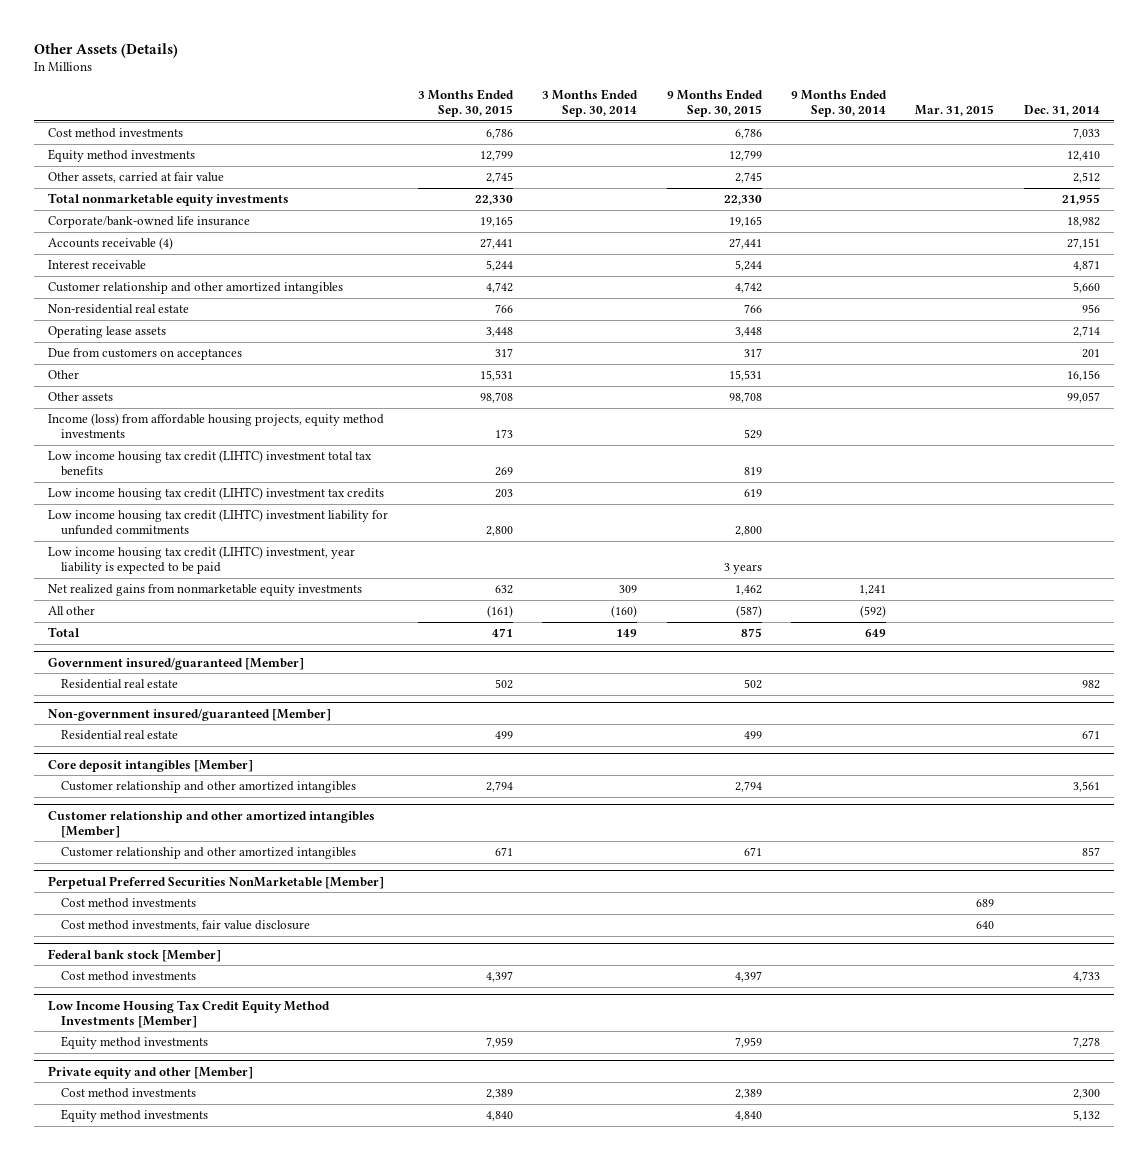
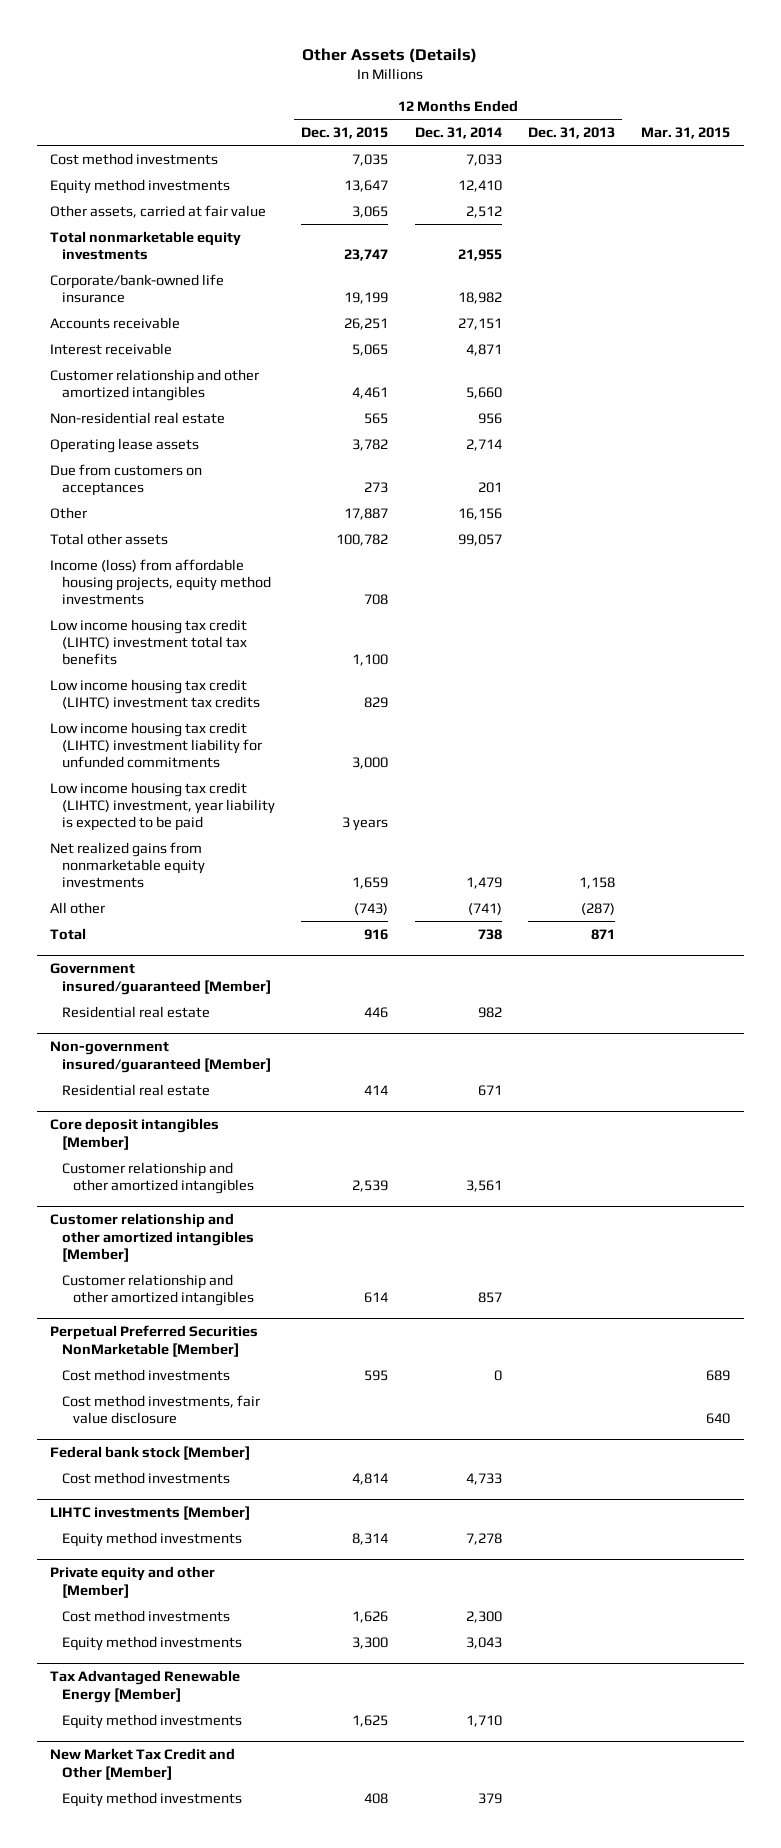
- | 3 Months Ended Sep. 30, 2015 | 3 Months Ended Sep. 30, 2014 | 9 Months Ended Sep. 30, 2015 | 9 Months Ended Sep. 30, 2014 | Mar. 31, 2015 | Dec. 31, 2014
+ | 12 Months Ended Dec. 31, 2015 | 12 Months Ended Dec. 31, 2014 | 12 Months Ended Dec. 31, 2013 | Mar. 31, 2015
- Accounts receivable (4) | 27,441 | | 27,441 | | | 27,151
+ Accounts receivable | 26,251 | 27,151 | |
- Other assets | 98,708 | | 98,708 | | | 99,057
+ Total other assets | 100,782 | 99,057 | |
- Low Income Housing Tax Credit Equity Method Investments [Member]
+ LIHTC investments [Member]
+ Tax Advantaged Renewable Energy [Member]
+ Equity method investments | 1,625 | 1,710 | |
+ New Market Tax Credit and Other [Member]
+ Equity method investments | 408 | 379 | |

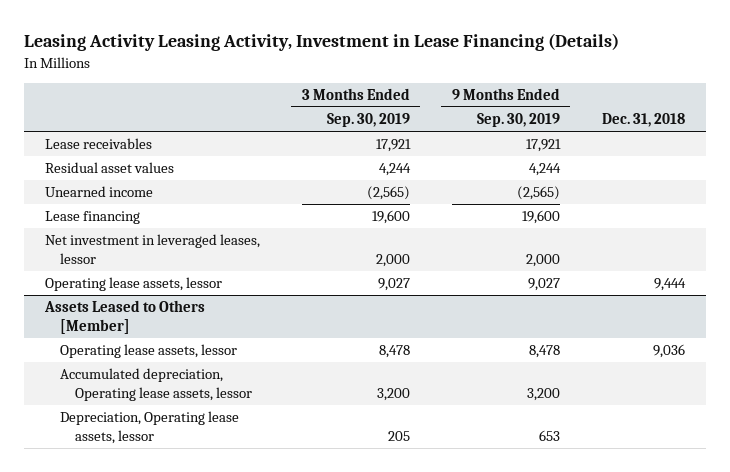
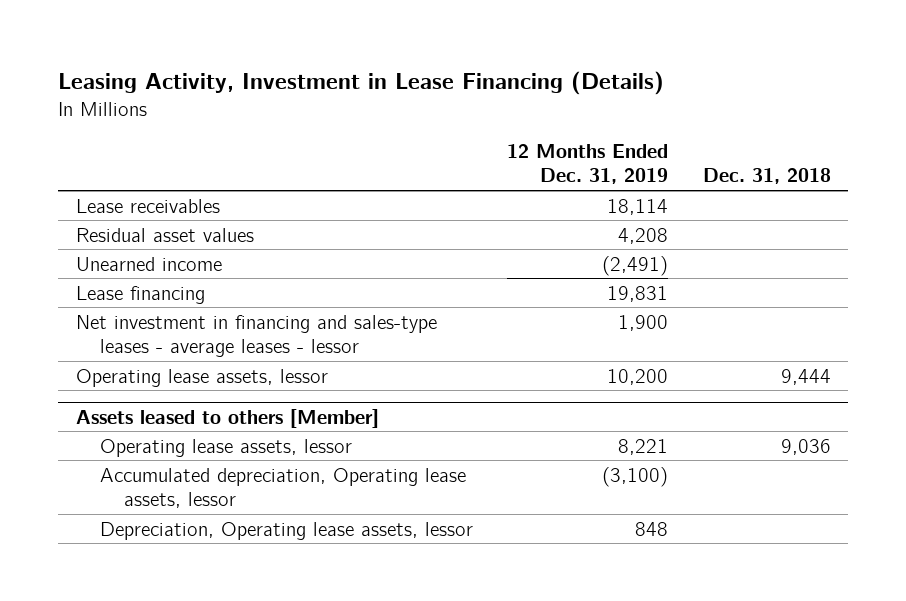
- Leasing Activity Leasing Activity, Investment in Lease Financing (Details)
+ Leasing Activity, Investment in Lease Financing (Details)
- | 3 Months Ended Sep. 30, 2019 | 9 Months Ended Sep. 30, 2019 | Dec. 31, 2018
+ | 12 Months Ended Dec. 31, 2019 | Dec. 31, 2018
- Net investment in leveraged leases, lessor | 2,000 | 2,000 |
+ Net investment in financing and sales-type leases - average leases - lessor | 1,900 |
- Assets Leased to Others [Member]
+ Assets leased to others [Member]

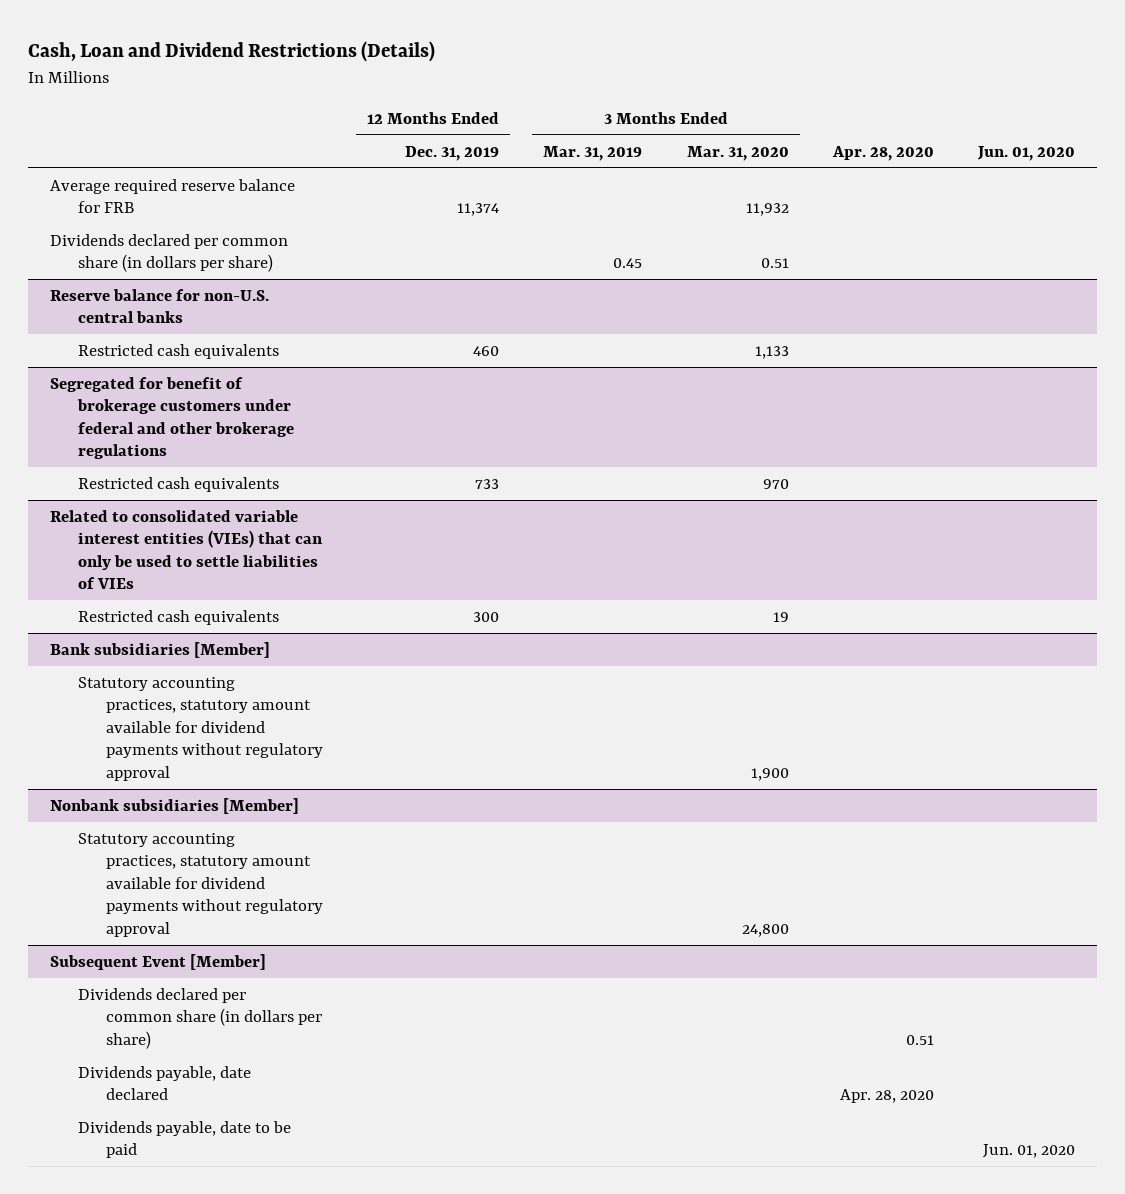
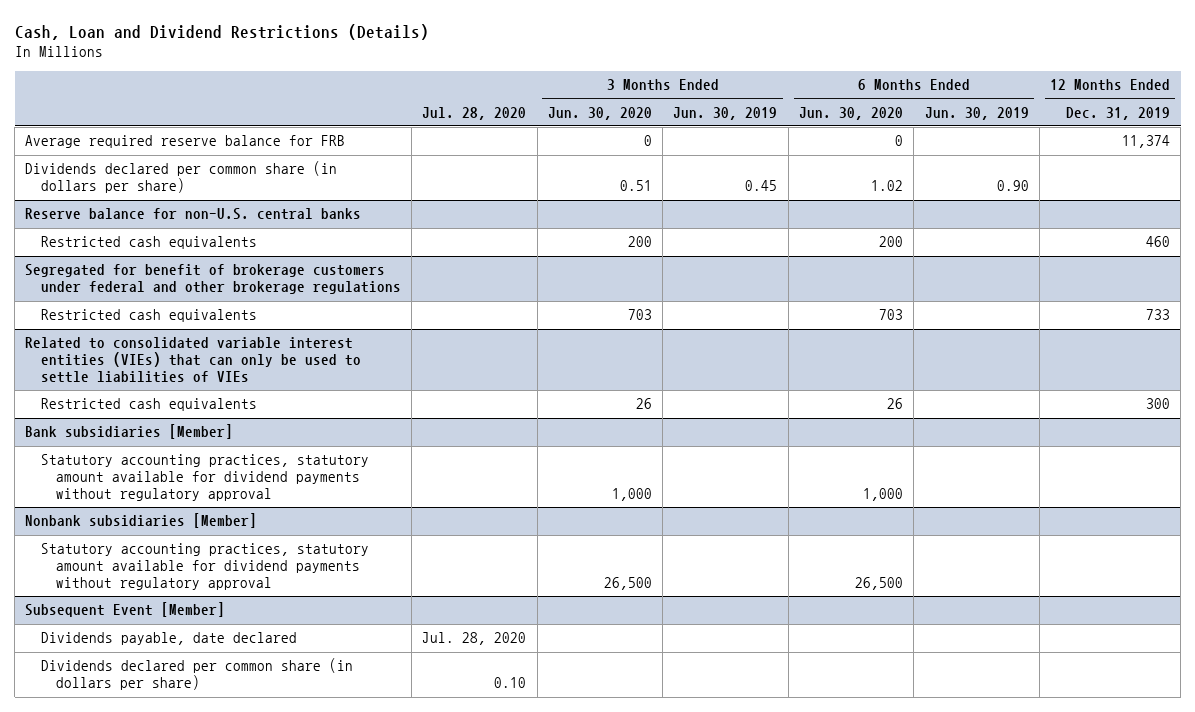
- | 12 Months Ended Dec. 31, 2019 | 3 Months Ended Mar. 31, 2019 | 3 Months Ended Mar. 31, 2020 | Apr. 28, 2020 | Jun. 01, 2020
+ | Jul. 28, 2020 | 3 Months Ended Jun. 30, 2020 | 3 Months Ended Jun. 30, 2019 | 6 Months Ended Jun. 30, 2020 | 6 Months Ended Jun. 30, 2019 | 12 Months Ended Dec. 31, 2019
@ Subsequent Event [Member]
- Dividends payable, date to be paid | | | | | Jun. 01, 2020
moved down: Dividends declared per common share (in dollars per share) | 0.10 | | | | |

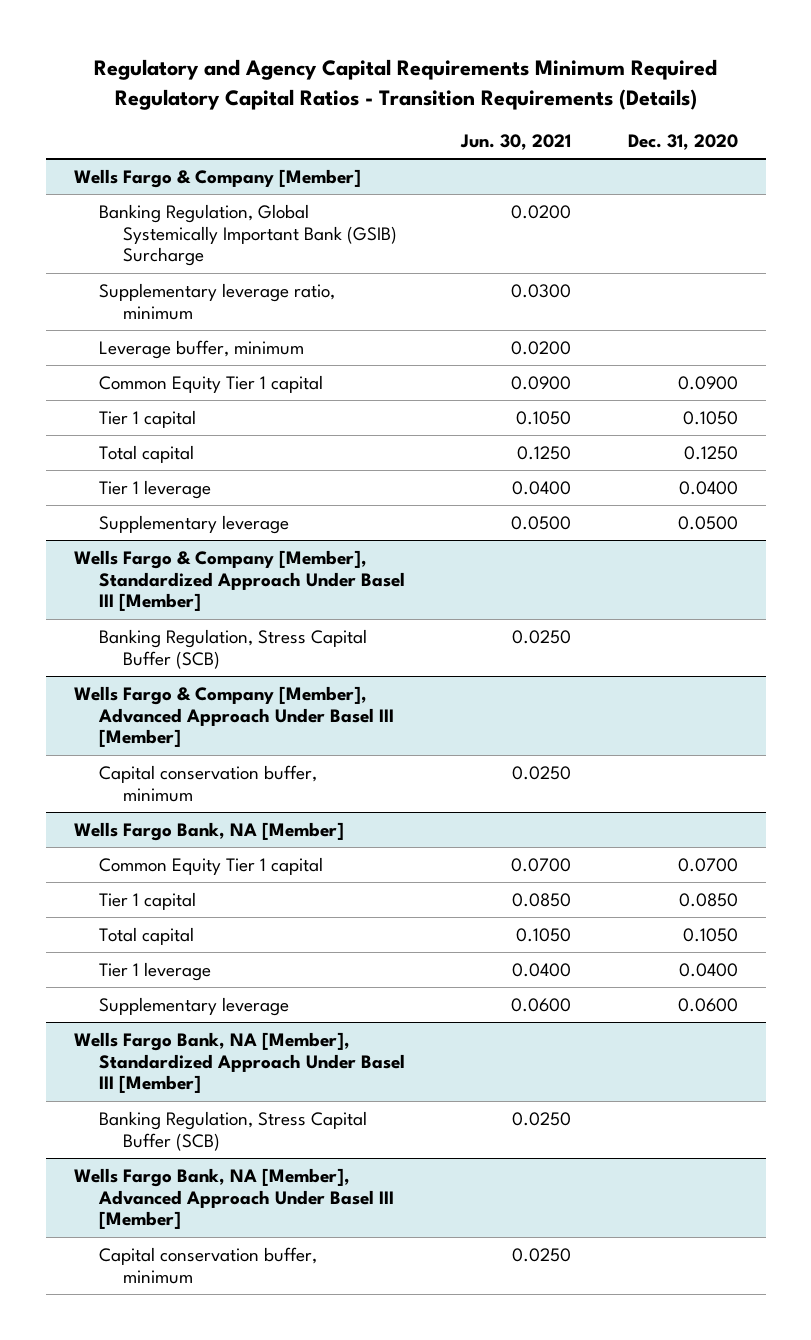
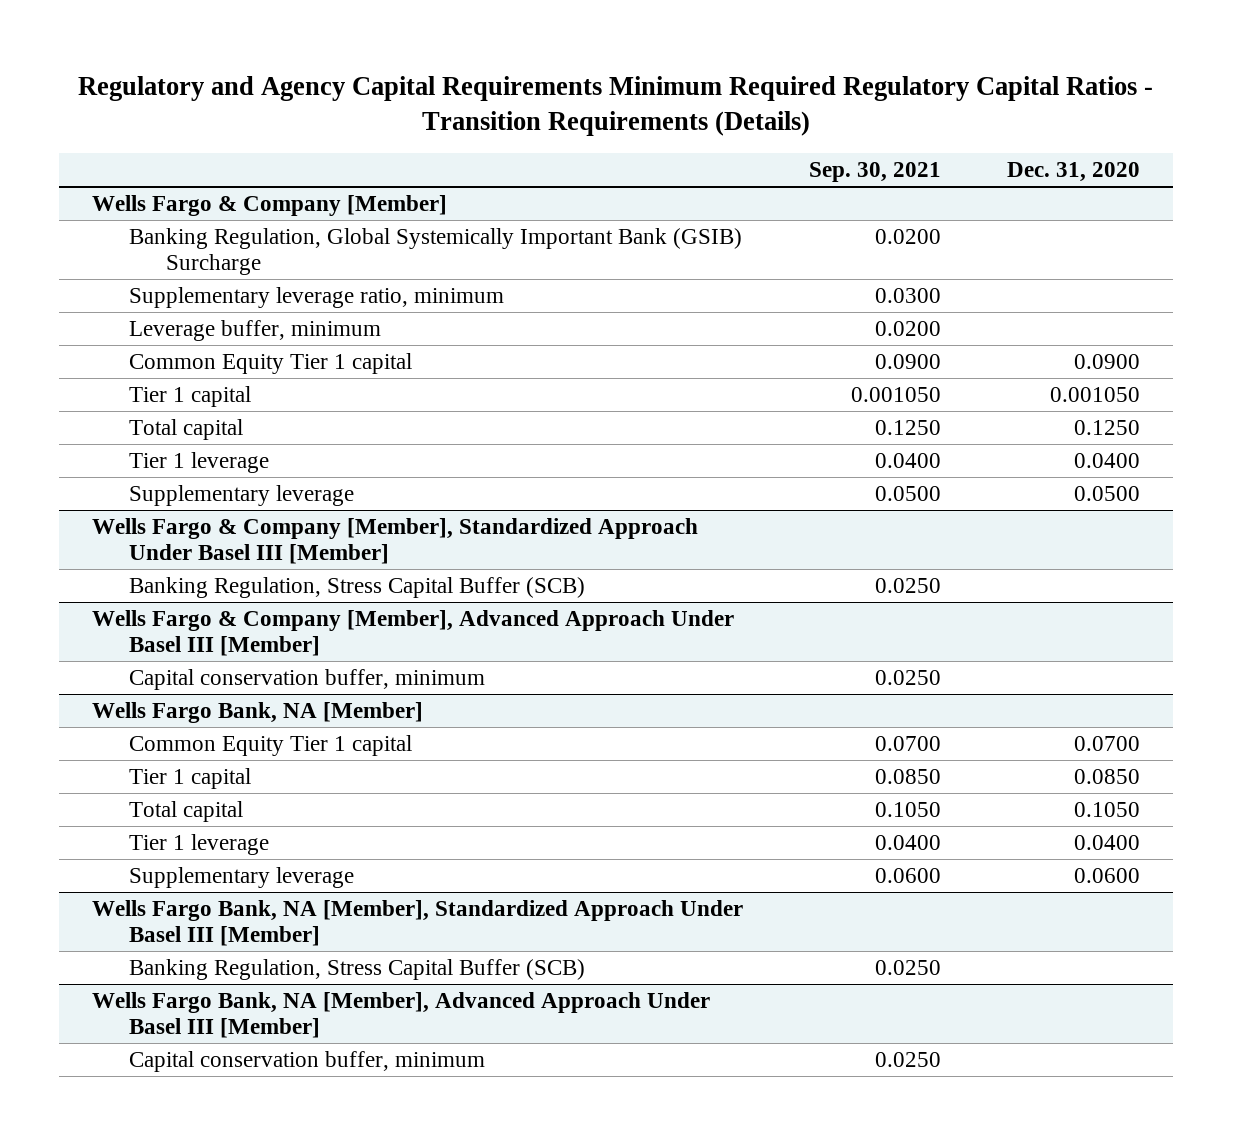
- | Jun. 30, 2021 | Dec. 31, 2020
+ | Sep. 30, 2021 | Dec. 31, 2020
@ Wells Fargo & Company [Member]
- Tier 1 capital | 0.1050 | 0.1050
+ Tier 1 capital | 0.001050 | 0.001050

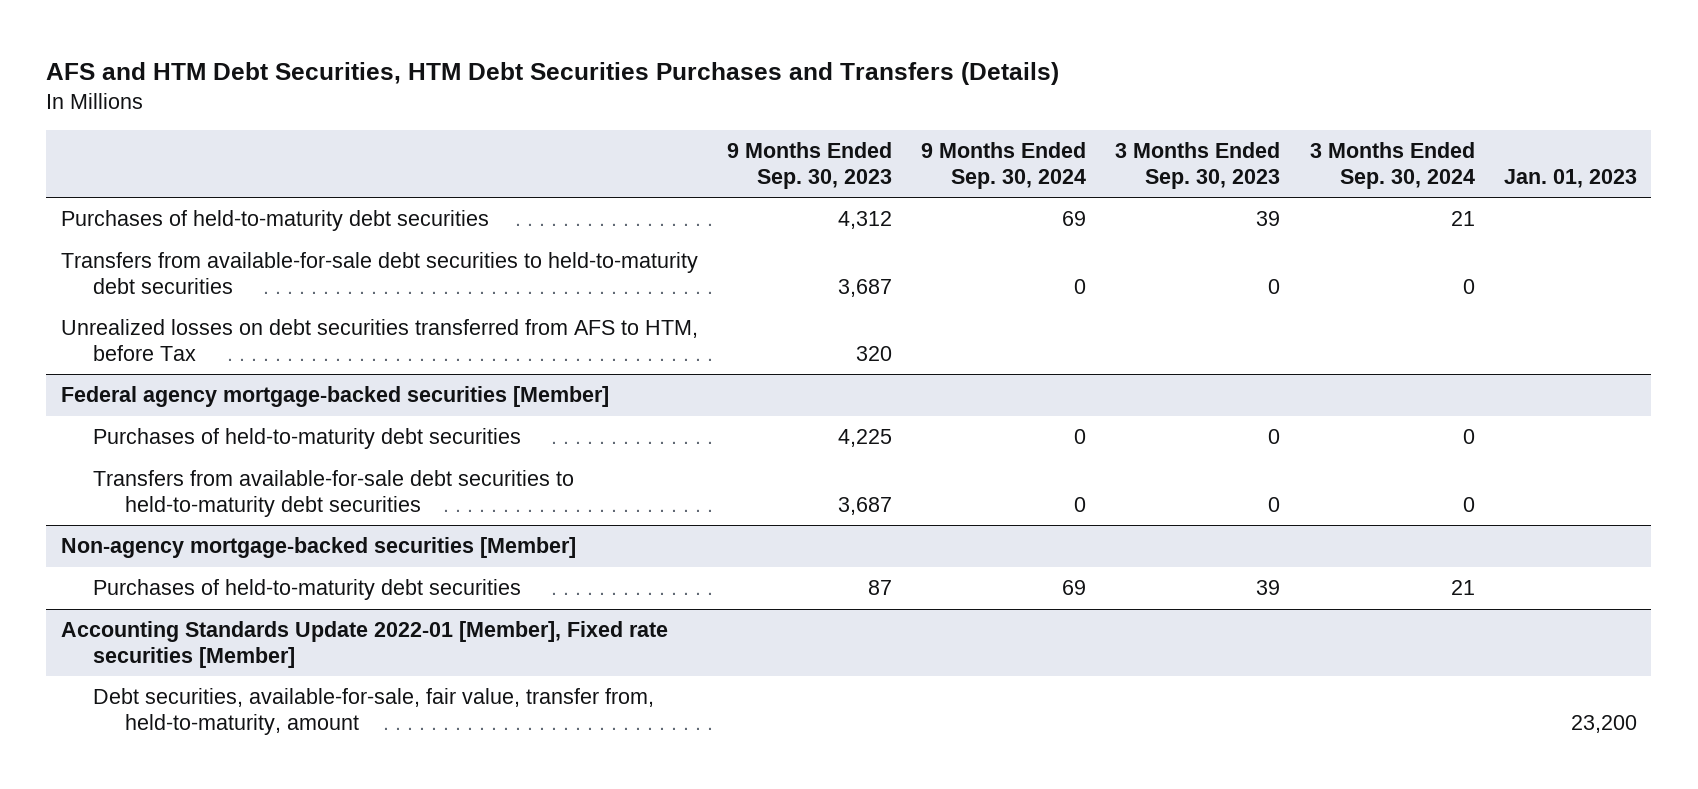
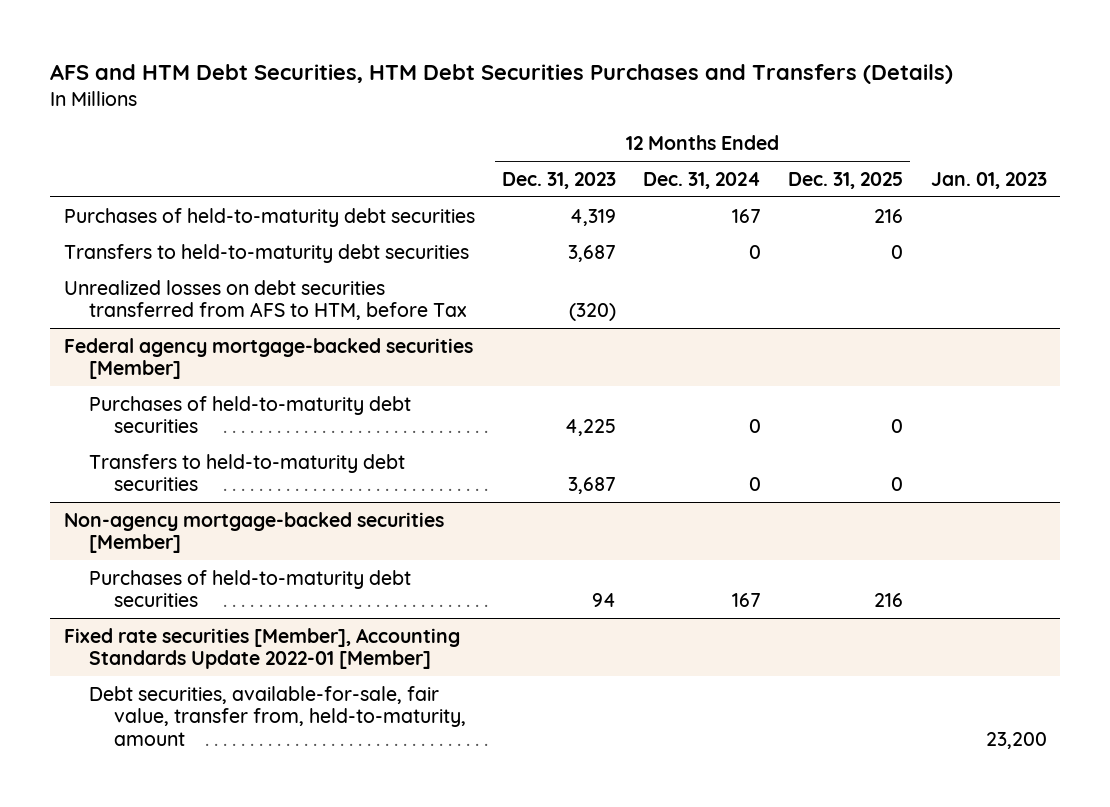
- | 9 Months Ended Sep. 30, 2023 | 9 Months Ended Sep. 30, 2024 | 3 Months Ended Sep. 30, 2023 | 3 Months Ended Sep. 30, 2024 | Jan. 01, 2023
+ | 12 Months Ended Dec. 31, 2023 | 12 Months Ended Dec. 31, 2024 | 12 Months Ended Dec. 31, 2025 | Jan. 01, 2023
- Transfers from available-for-sale debt securities to held-to-maturity debt securities | 3,687 | 0 | 0 | 0 |
+ Transfers to held-to-maturity debt securities | 3,687 | 0 | 0 |
@ Federal agency mortgage-backed securities [Member]
- Transfers from available-for-sale debt securities to held-to-maturity debt securities | 3,687 | 0 | 0 | 0 |
+ Transfers to held-to-maturity debt securities | 3,687 | 0 | 0 |
- Accounting Standards Update 2022-01 [Member], Fixed rate securities [Member]
+ Fixed rate securities [Member], Accounting Standards Update 2022-01 [Member]

